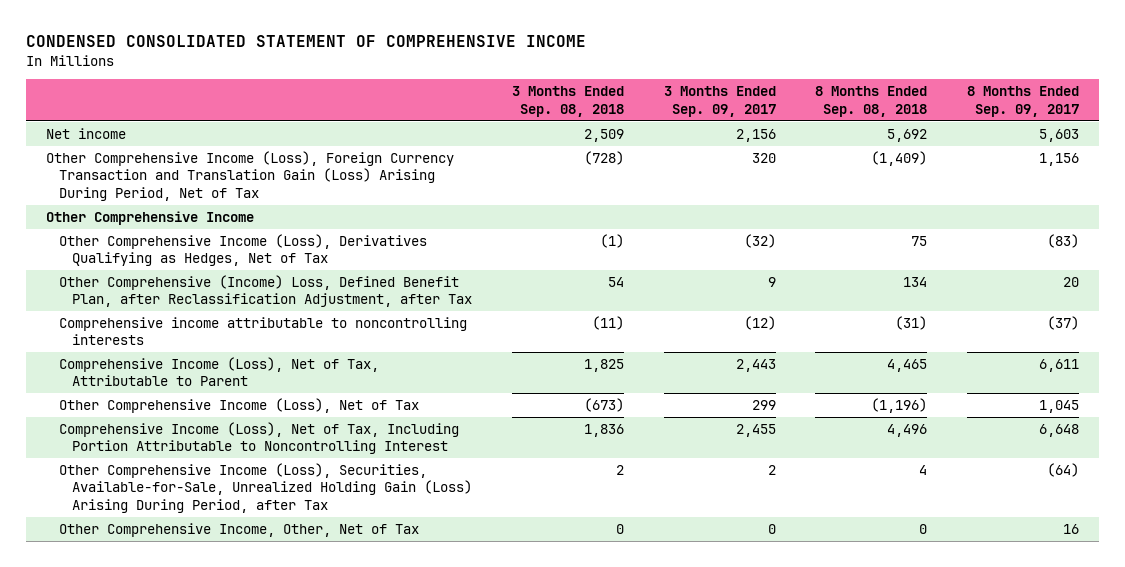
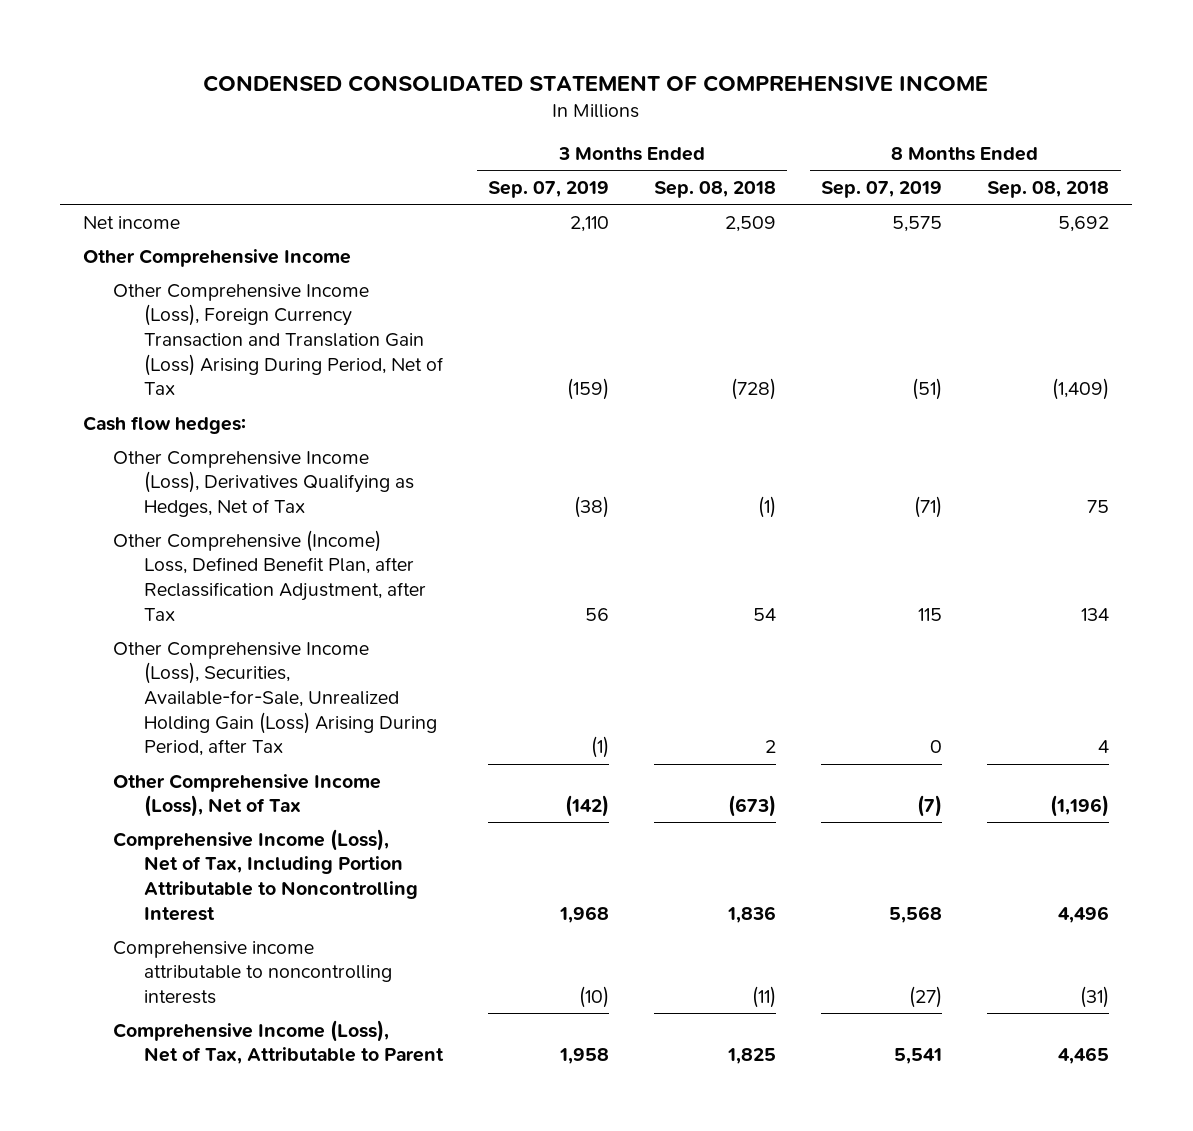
- | 3 Months Ended Sep. 08, 2018 | 3 Months Ended Sep. 09, 2017 | 8 Months Ended Sep. 08, 2018 | 8 Months Ended Sep. 09, 2017
+ | 3 Months Ended Sep. 07, 2019 | 3 Months Ended Sep. 08, 2018 | 8 Months Ended Sep. 07, 2019 | 8 Months Ended Sep. 08, 2018
moved down: Other Comprehensive Income (Loss), Foreign Currency Transaction and Translation Gain (Loss) Arising During Period, Net of Tax | (159) | (728) | (51) | (1,409)
+ Cash flow hedges:
moved up: Other Comprehensive Income (Loss), Securities, Available-for-Sale, Unrealized Holding Gain (Loss) Arising During Period, after Tax | (1) | 2 | 0 | 4
- Other Comprehensive Income, Other, Net of Tax | 0 | 0 | 0 | 16
moved down: Comprehensive income attributable to noncontrolling interests | (10) | (11) | (27) | (31)
moved down: Comprehensive Income (Loss), Net of Tax, Attributable to Parent | 1,958 | 1,825 | 5,541 | 4,465

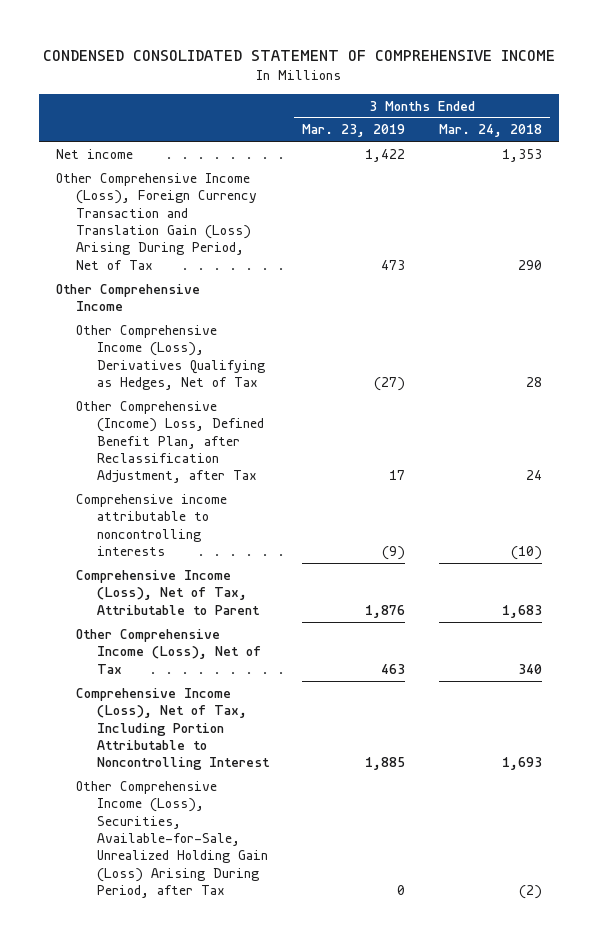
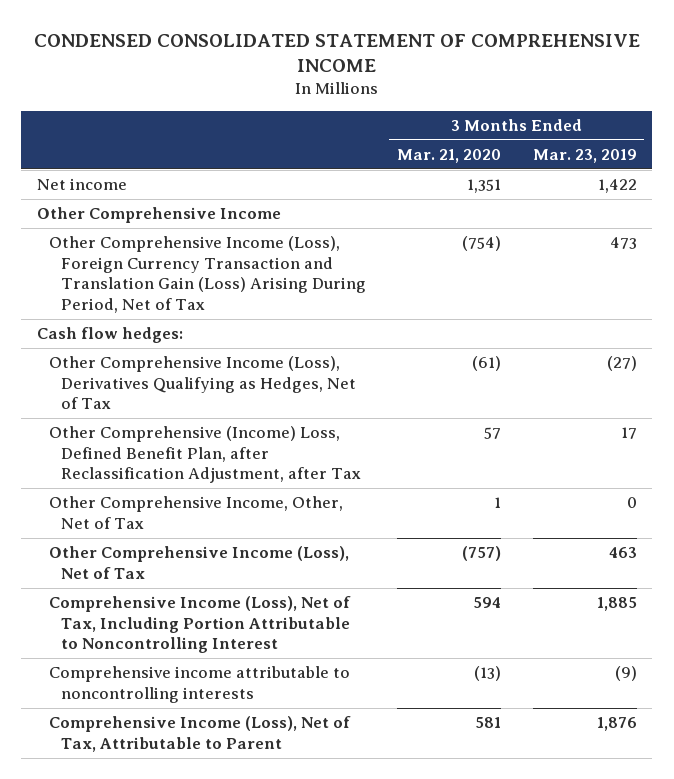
- | 3 Months Ended Mar. 23, 2019 | 3 Months Ended Mar. 24, 2018
+ | 3 Months Ended Mar. 21, 2020 | 3 Months Ended Mar. 23, 2019
moved down: Other Comprehensive Income (Loss), Foreign Currency Transaction and Translation Gain (Loss) Arising During Period, Net of Tax | (754) | 473
+ Cash flow hedges:
+ Other Comprehensive Income, Other, Net of Tax | 1 | 0
- Other Comprehensive Income (Loss), Securities, Available-for-Sale, Unrealized Holding Gain (Loss) Arising During Period, after Tax | 0 | (2)
moved down: Comprehensive income attributable to noncontrolling interests | (13) | (9)
moved down: Comprehensive Income (Loss), Net of Tax, Attributable to Parent | 581 | 1,876

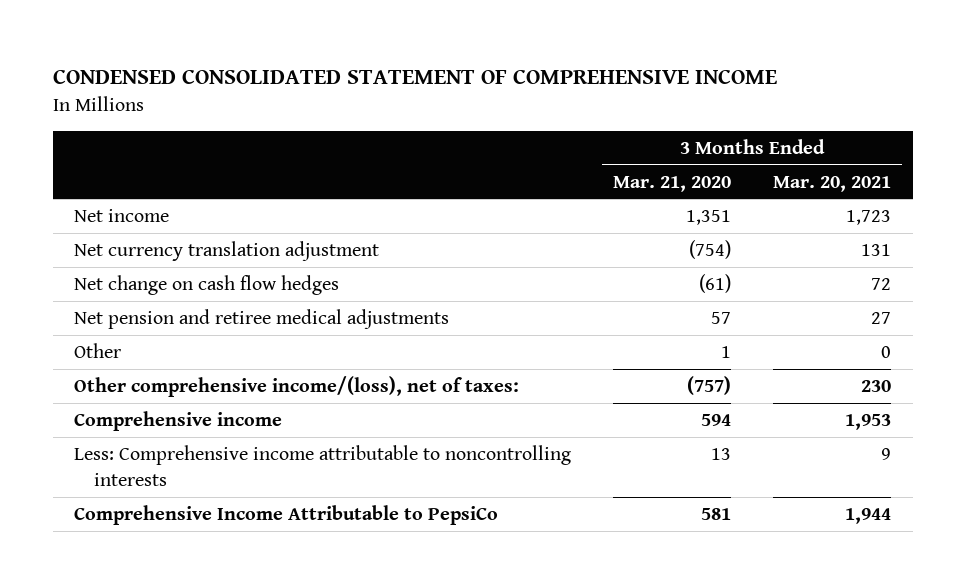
- | 3 Months Ended Mar. 21, 2020 | 3 Months Ended Mar. 23, 2019
+ | 3 Months Ended Mar. 21, 2020 | 3 Months Ended Mar. 20, 2021
- Other Comprehensive Income
- Other Comprehensive Income (Loss), Foreign Currency Transaction and Translation Gain (Loss) Arising During Period, Net of Tax | (754) | 473
- Cash flow hedges:
- Other Comprehensive Income (Loss), Derivatives Qualifying as Hedges, Net of Tax | (61) | (27)
- Other Comprehensive (Income) Loss, Defined Benefit Plan, after Reclassification Adjustment, after Tax | 57 | 17
- Other Comprehensive Income, Other, Net of Tax | 1 | 0
- Other Comprehensive Income (Loss), Net of Tax | (757) | 463
- Comprehensive Income (Loss), Net of Tax, Including Portion Attributable to Noncontrolling Interest | 594 | 1,885
- Comprehensive income attributable to noncontrolling interests | (13) | (9)
- Comprehensive Income (Loss), Net of Tax, Attributable to Parent | 581 | 1,876
+ Net currency translation adjustment | (754) | 131
+ Net change on cash flow hedges | (61) | 72
+ Net pension and retiree medical adjustments | 57 | 27
+ Other | 1 | 0
+ Other comprehensive income/(loss), net of taxes: | (757) | 230
+ Comprehensive income | 594 | 1,953
+ Less: Comprehensive income attributable to noncontrolling interests | 13 | 9
+ Comprehensive Income Attributable to PepsiCo | 581 | 1,944

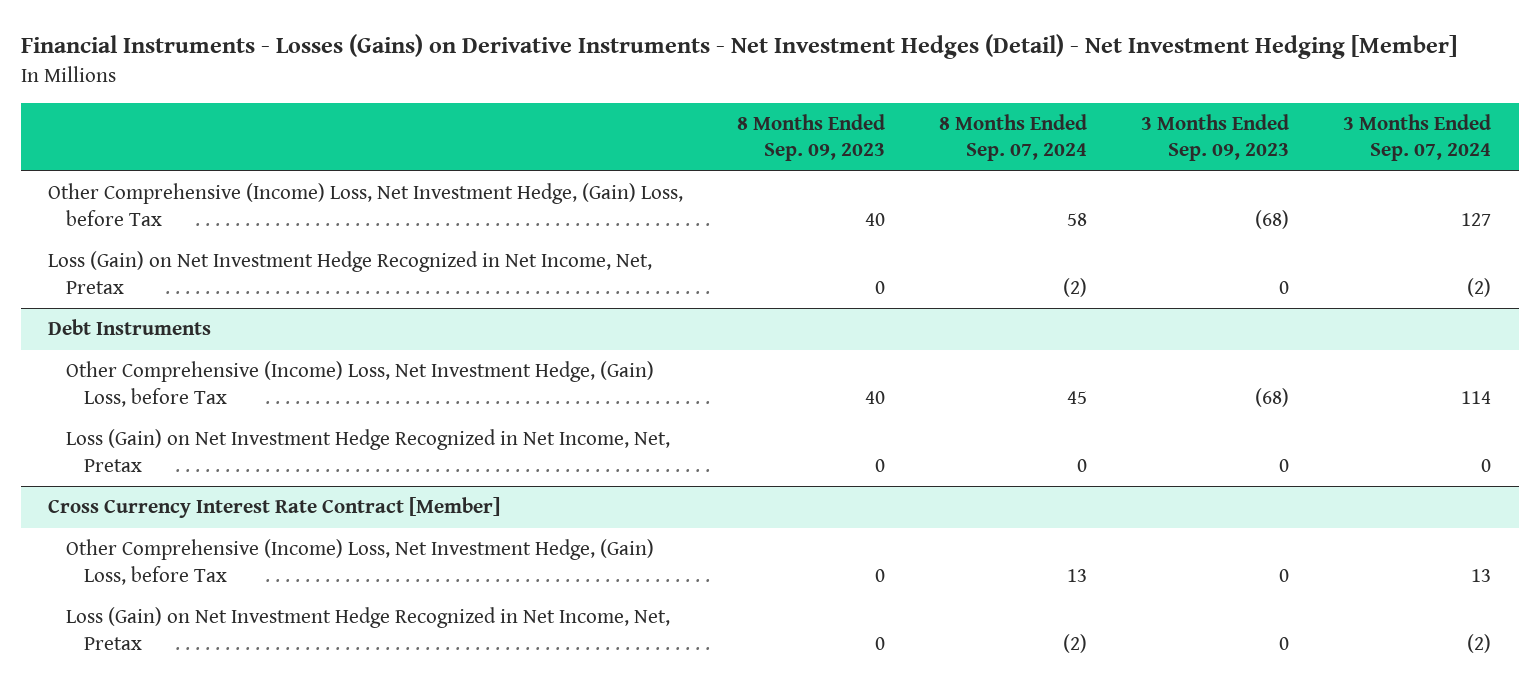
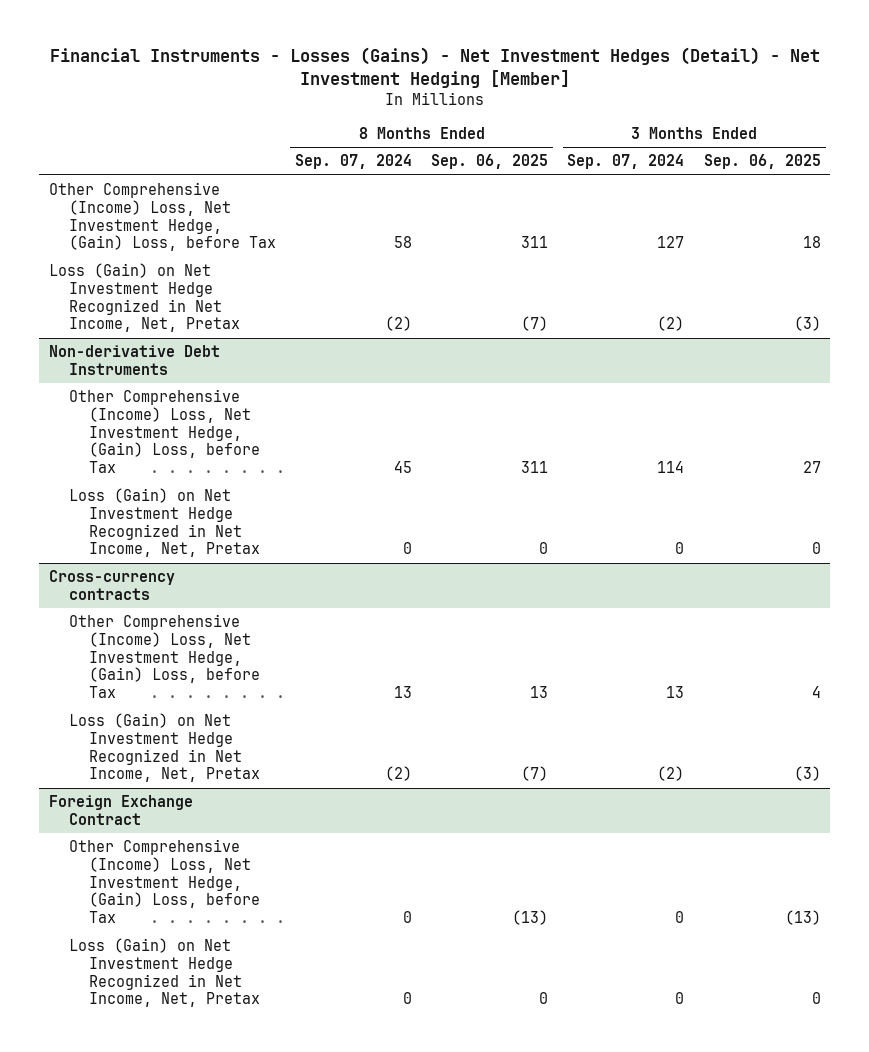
- Financial Instruments - Losses (Gains) on Derivative Instruments - Net Investment Hedges (Detail) - Net Investment Hedging [Member]
+ Financial Instruments - Losses (Gains) - Net Investment Hedges (Detail) - Net Investment Hedging [Member]
- | 8 Months Ended Sep. 09, 2023 | 8 Months Ended Sep. 07, 2024 | 3 Months Ended Sep. 09, 2023 | 3 Months Ended Sep. 07, 2024
+ | 8 Months Ended Sep. 07, 2024 | 8 Months Ended Sep. 06, 2025 | 3 Months Ended Sep. 07, 2024 | 3 Months Ended Sep. 06, 2025
- Debt Instruments
+ Non-derivative Debt Instruments
- Cross Currency Interest Rate Contract [Member]
+ Cross-currency contracts
+ Foreign Exchange Contract
+ Other Comprehensive (Income) Loss, Net Investment Hedge, (Gain) Loss, before Tax | 0 | (13) | 0 | (13)
+ Loss (Gain) on Net Investment Hedge Recognized in Net Income, Net, Pretax | 0 | 0 | 0 | 0

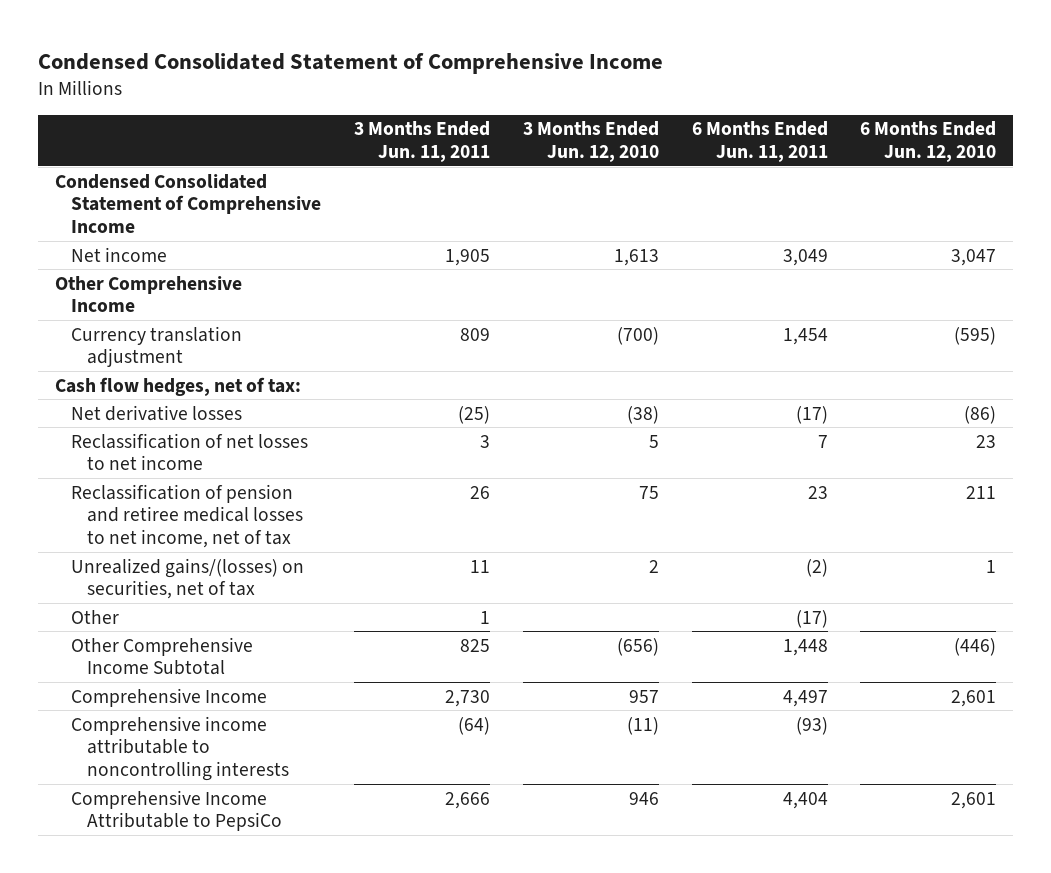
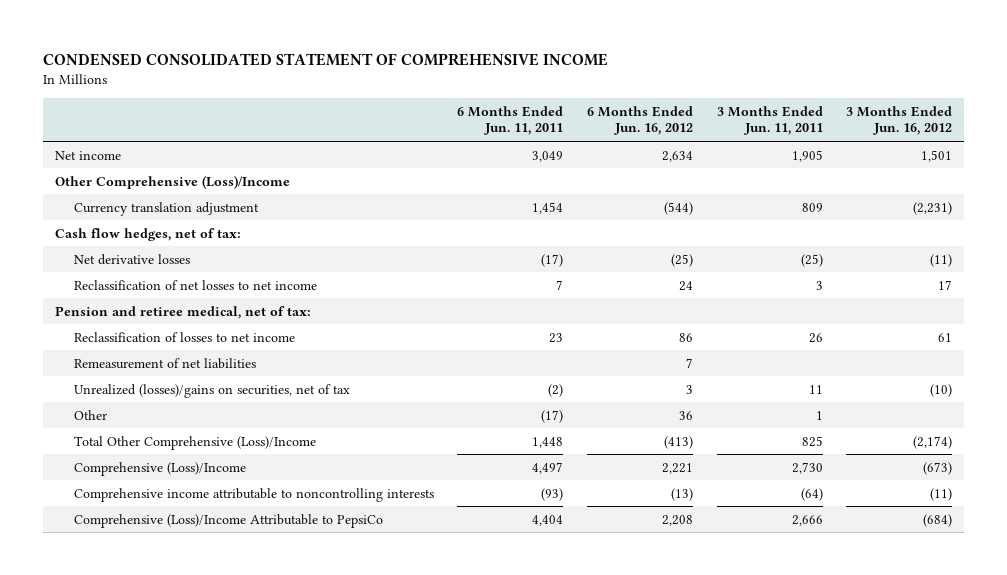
- Condensed Consolidated Statement of Comprehensive Income
+ CONDENSED CONSOLIDATED STATEMENT OF COMPREHENSIVE INCOME
- | 3 Months Ended Jun. 11, 2011 | 3 Months Ended Jun. 12, 2010 | 6 Months Ended Jun. 11, 2011 | 6 Months Ended Jun. 12, 2010
+ | 6 Months Ended Jun. 11, 2011 | 6 Months Ended Jun. 16, 2012 | 3 Months Ended Jun. 11, 2011 | 3 Months Ended Jun. 16, 2012
- Condensed Consolidated Statement of Comprehensive Income
- Other Comprehensive Income
+ Other Comprehensive (Loss)/Income
- Reclassification of pension and retiree medical losses to net income, net of tax | 26 | 75 | 23 | 211
- Unrealized gains/(losses) on securities, net of tax | 11 | 2 | (2) | 1
+ Pension and retiree medical, net of tax:
+ Reclassification of losses to net income | 23 | 86 | 26 | 61
+ Remeasurement of net liabilities | | 7 | |
+ Unrealized (losses)/gains on securities, net of tax | (2) | 3 | 11 | (10)
- Other Comprehensive Income Subtotal | 825 | (656) | 1,448 | (446)
- Comprehensive Income | 2,730 | 957 | 4,497 | 2,601
+ Total Other Comprehensive (Loss)/Income | 1,448 | (413) | 825 | (2,174)
+ Comprehensive (Loss)/Income | 4,497 | 2,221 | 2,730 | (673)
- Comprehensive Income Attributable to PepsiCo | 2,666 | 946 | 4,404 | 2,601
+ Comprehensive (Loss)/Income Attributable to PepsiCo | 4,404 | 2,208 | 2,666 | (684)

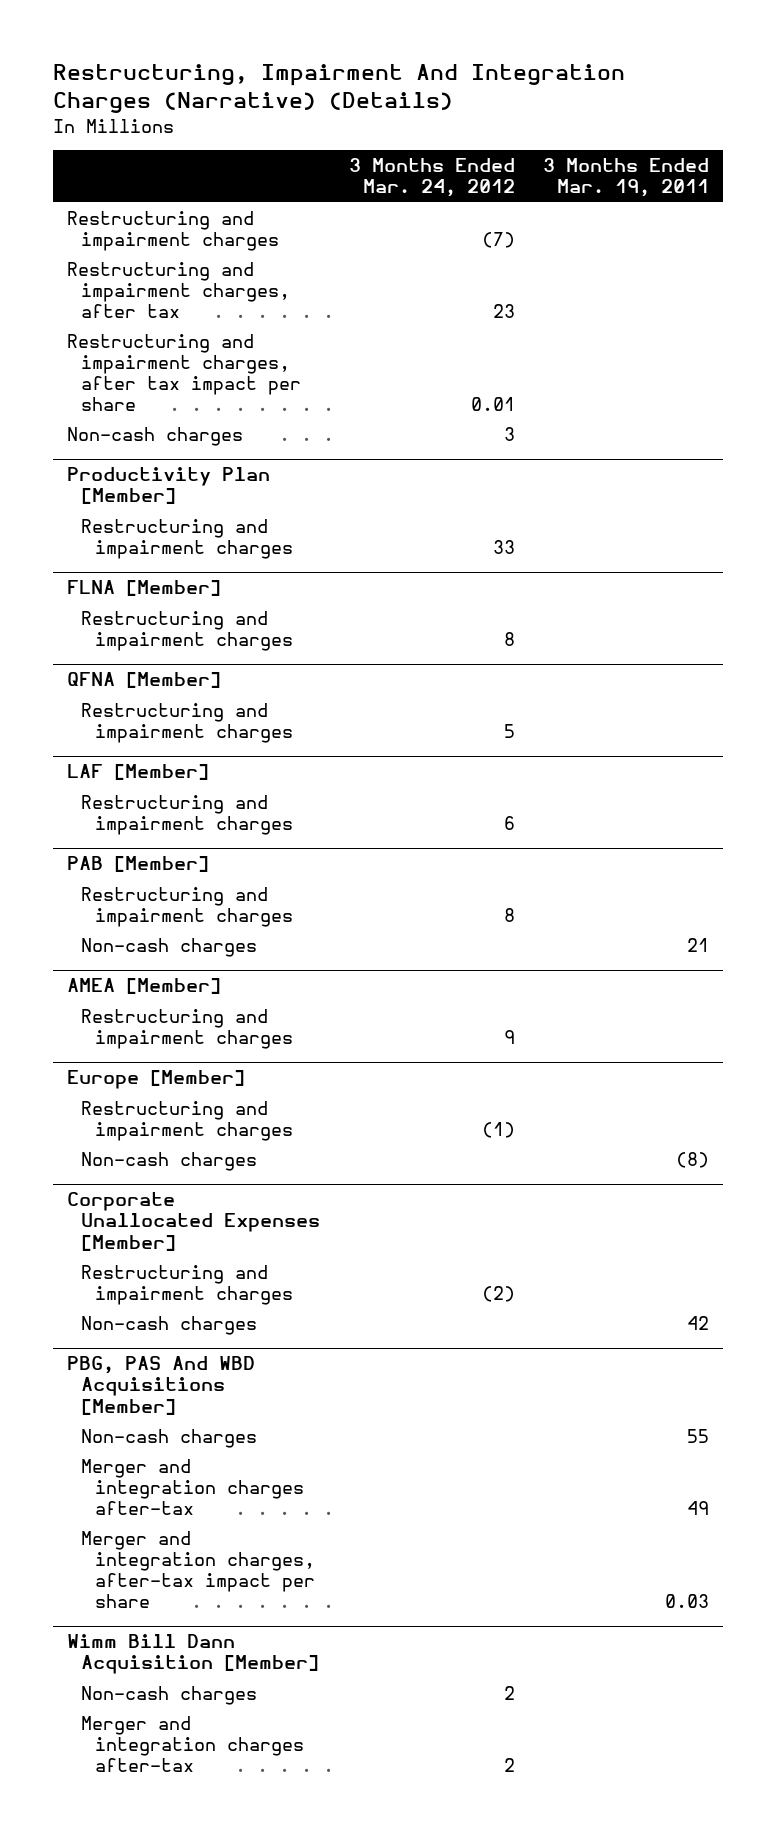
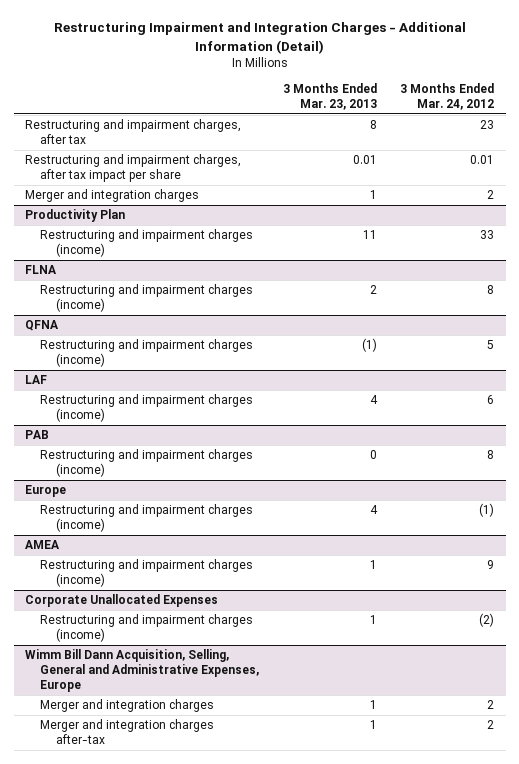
- Restructuring, Impairment And Integration Charges (Narrative) (Details)
+ Restructuring Impairment and Integration Charges - Additional Information (Detail)
- | 3 Months Ended Mar. 24, 2012 | 3 Months Ended Mar. 19, 2011
+ | 3 Months Ended Mar. 23, 2013 | 3 Months Ended Mar. 24, 2012
- Restructuring and impairment charges | (7) |
- Non-cash charges | 3 |
- Productivity Plan [Member]
- Restructuring and impairment charges | 33 |
- FLNA [Member]
- Restructuring and impairment charges | 8 |
- QFNA [Member]
- Restructuring and impairment charges | 5 |
- LAF [Member]
- Restructuring and impairment charges | 6 |
- PAB [Member]
- Restructuring and impairment charges | 8 |
- Non-cash charges | | 21
- AMEA [Member]
- Restructuring and impairment charges | 9 |
- Europe [Member]
- Restructuring and impairment charges | (1) |
- Non-cash charges | | (8)
- Corporate Unallocated Expenses [Member]
- Restructuring and impairment charges | (2) |
- Non-cash charges | | 42
- PBG, PAS And WBD Acquisitions [Member]
- Non-cash charges | | 55
- Merger and integration charges after-tax | | 49
- Merger and integration charges, after-tax impact per share | | 0.03
- Wimm Bill Dann Acquisition [Member]
- Non-cash charges | 2 |
+ Merger and integration charges | 1 | 2
+ Productivity Plan
+ Restructuring and impairment charges (income) | 11 | 33
+ FLNA
+ Restructuring and impairment charges (income) | 2 | 8
+ QFNA
+ Restructuring and impairment charges (income) | (1) | 5
+ LAF
+ Restructuring and impairment charges (income) | 4 | 6
+ PAB
+ Restructuring and impairment charges (income) | 0 | 8
+ Europe
+ Restructuring and impairment charges (income) | 4 | (1)
+ AMEA
+ Restructuring and impairment charges (income) | 1 | 9
+ Corporate Unallocated Expenses
+ Restructuring and impairment charges (income) | 1 | (2)
+ Wimm Bill Dann Acquisition, Selling, General and Administrative Expenses, Europe
+ Merger and integration charges | 1 | 2

